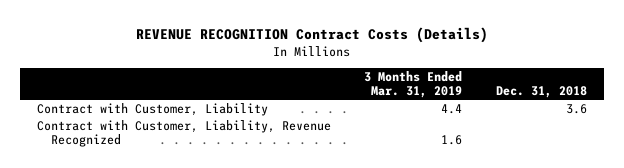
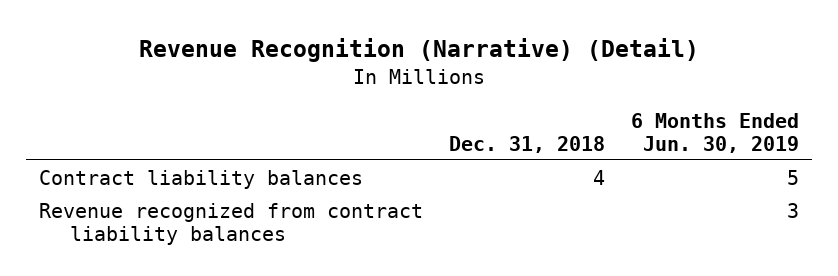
- REVENUE RECOGNITION Contract Costs (Details)
+ Revenue Recognition (Narrative) (Detail)
- | 3 Months Ended Mar. 31, 2019 | Dec. 31, 2018
+ | Dec. 31, 2018 | 6 Months Ended Jun. 30, 2019
- Contract with Customer, Liability | 4.4 | 3.6
- Contract with Customer, Liability, Revenue Recognized | 1.6 |
+ Contract liability balances | 4 | 5
+ Revenue recognized from contract liability balances | | 3

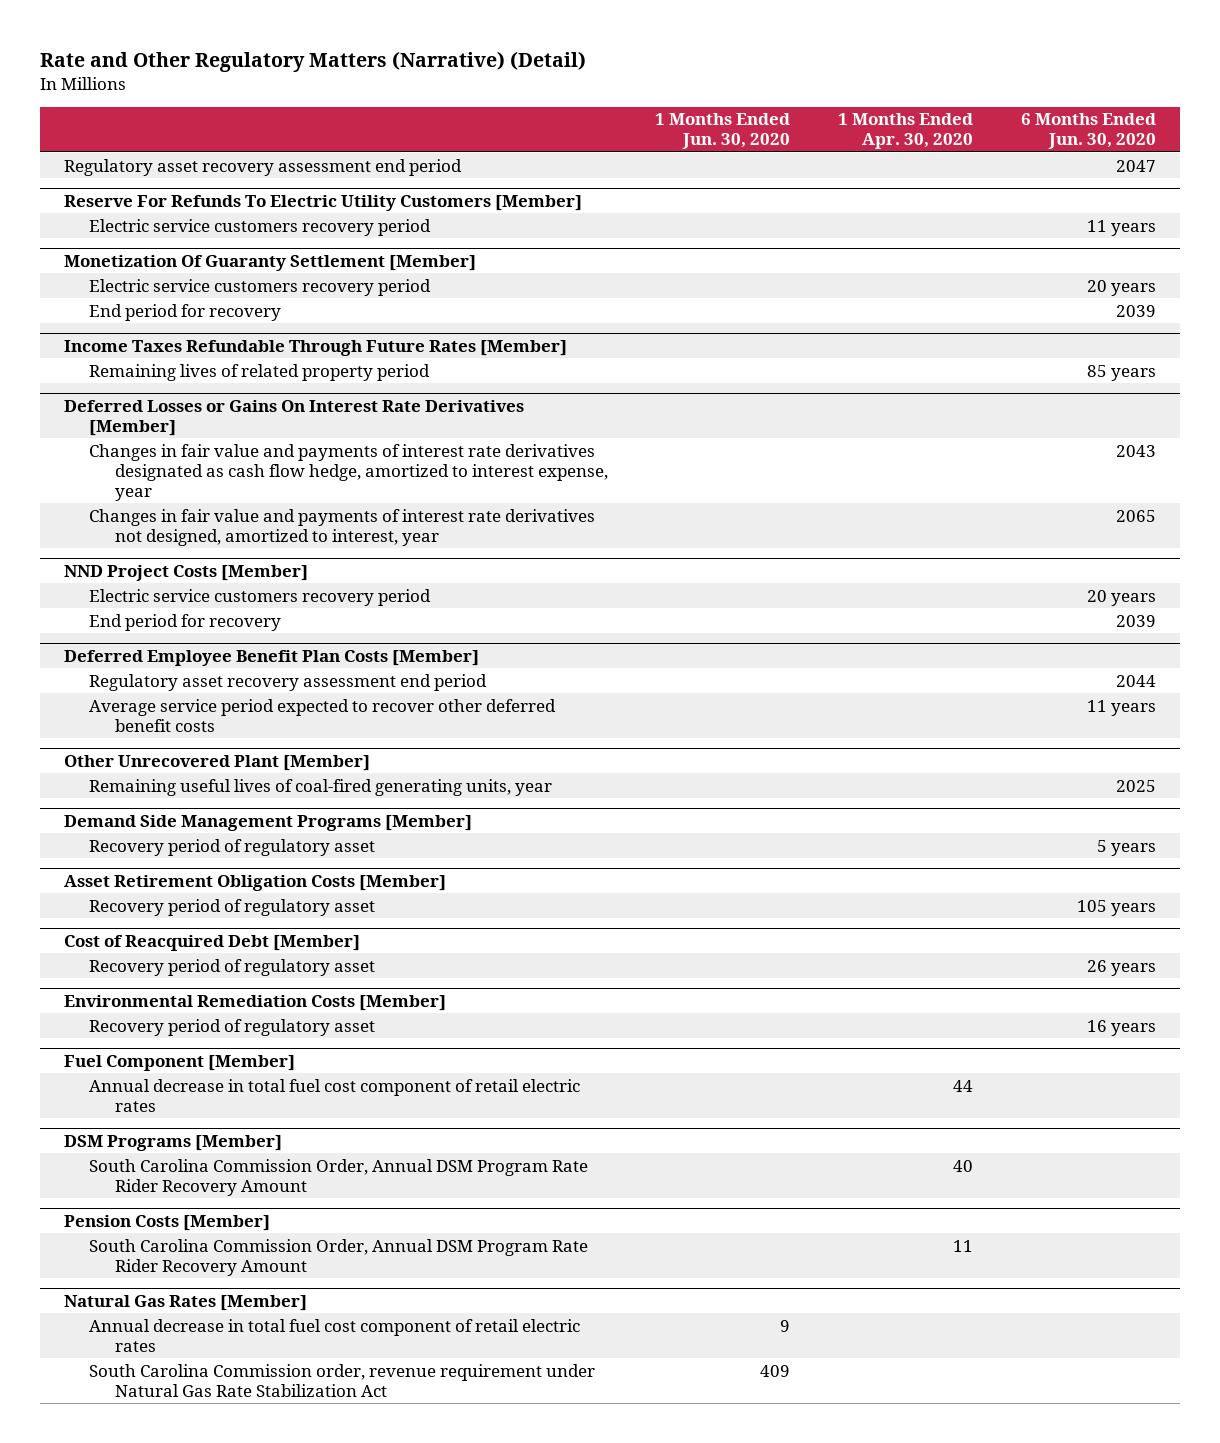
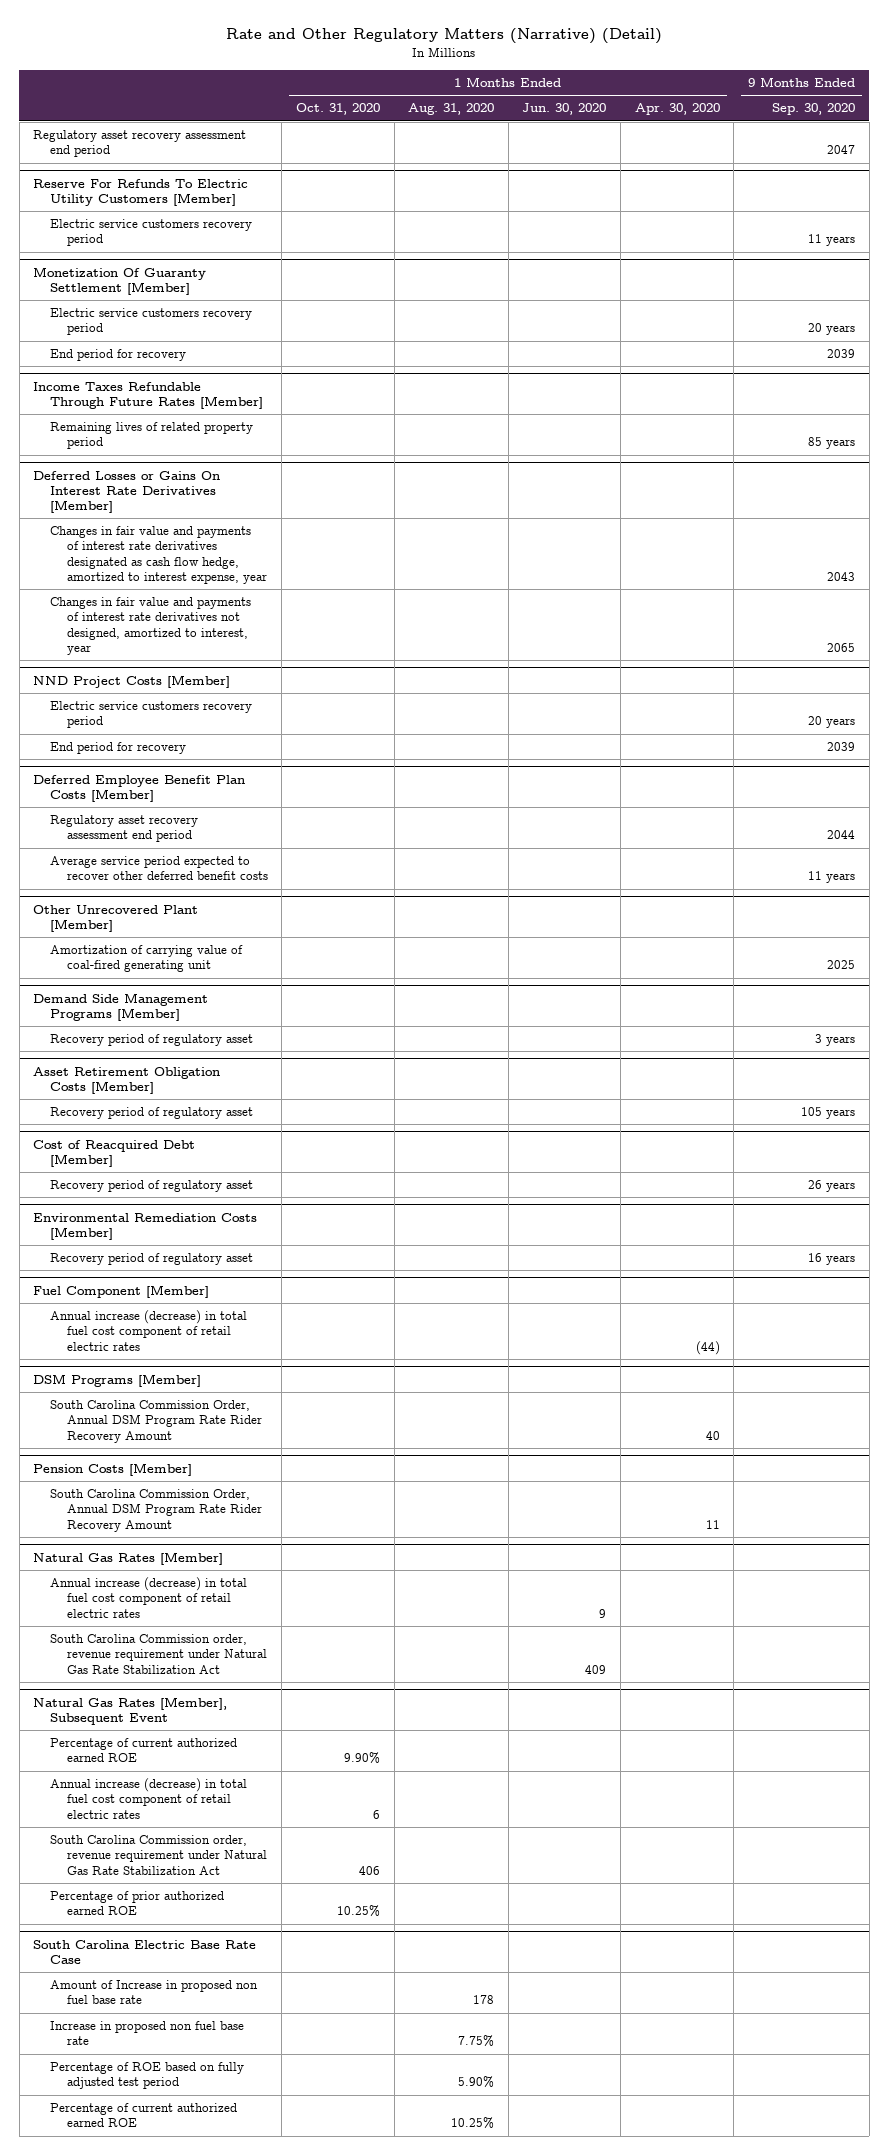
- | 1 Months Ended Jun. 30, 2020 | 1 Months Ended Apr. 30, 2020 | 6 Months Ended Jun. 30, 2020
+ | 1 Months Ended Oct. 31, 2020 | 1 Months Ended Aug. 31, 2020 | 1 Months Ended Jun. 30, 2020 | 1 Months Ended Apr. 30, 2020 | 9 Months Ended Sep. 30, 2020
@ Other Unrecovered Plant [Member]
- Remaining useful lives of coal-fired generating units, year | | | 2025
+ Amortization of carrying value of coal-fired generating unit | | | | | 2025
@ Fuel Component [Member]
- Annual decrease in total fuel cost component of retail electric rates | | 44 |
+ Annual increase (decrease) in total fuel cost component of retail electric rates | | | | (44) |
@ Natural Gas Rates [Member]
- Annual decrease in total fuel cost component of retail electric rates | 9 | |
+ Annual increase (decrease) in total fuel cost component of retail electric rates | | | 9 | |
+ Natural Gas Rates [Member], Subsequent Event
+ Percentage of current authorized earned ROE | 9.90% | | | |
+ Annual increase (decrease) in total fuel cost component of retail electric rates | 6 | | | |
+ South Carolina Commission order, revenue requirement under Natural Gas Rate Stabilization Act | 406 | | | |
+ Percentage of prior authorized earned ROE | 10.25% | | | |
+ South Carolina Electric Base Rate Case
+ Amount of Increase in proposed non fuel base rate | | 178 | | |
+ Increase in proposed non fuel base rate | | 7.75% | | |
+ Percentage of ROE based on fully adjusted test period | | 5.90% | | |
+ Percentage of current authorized earned ROE | | 10.25% | | |

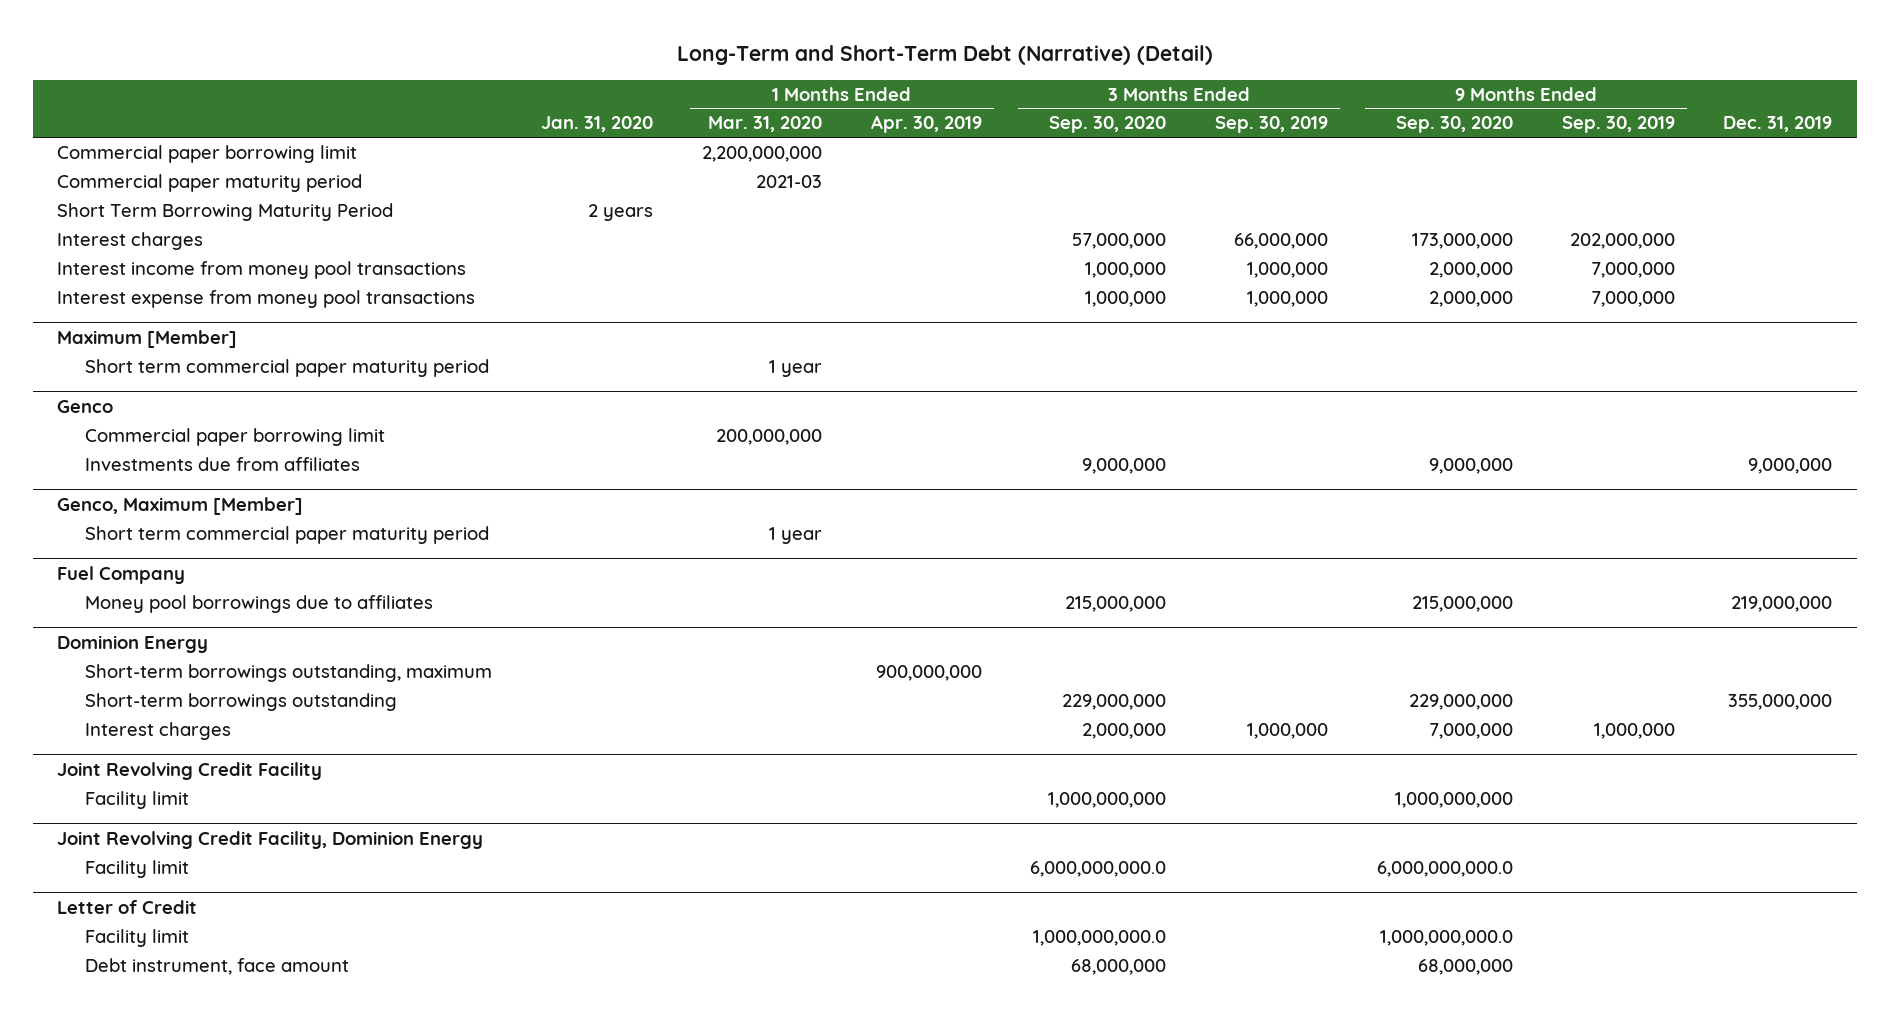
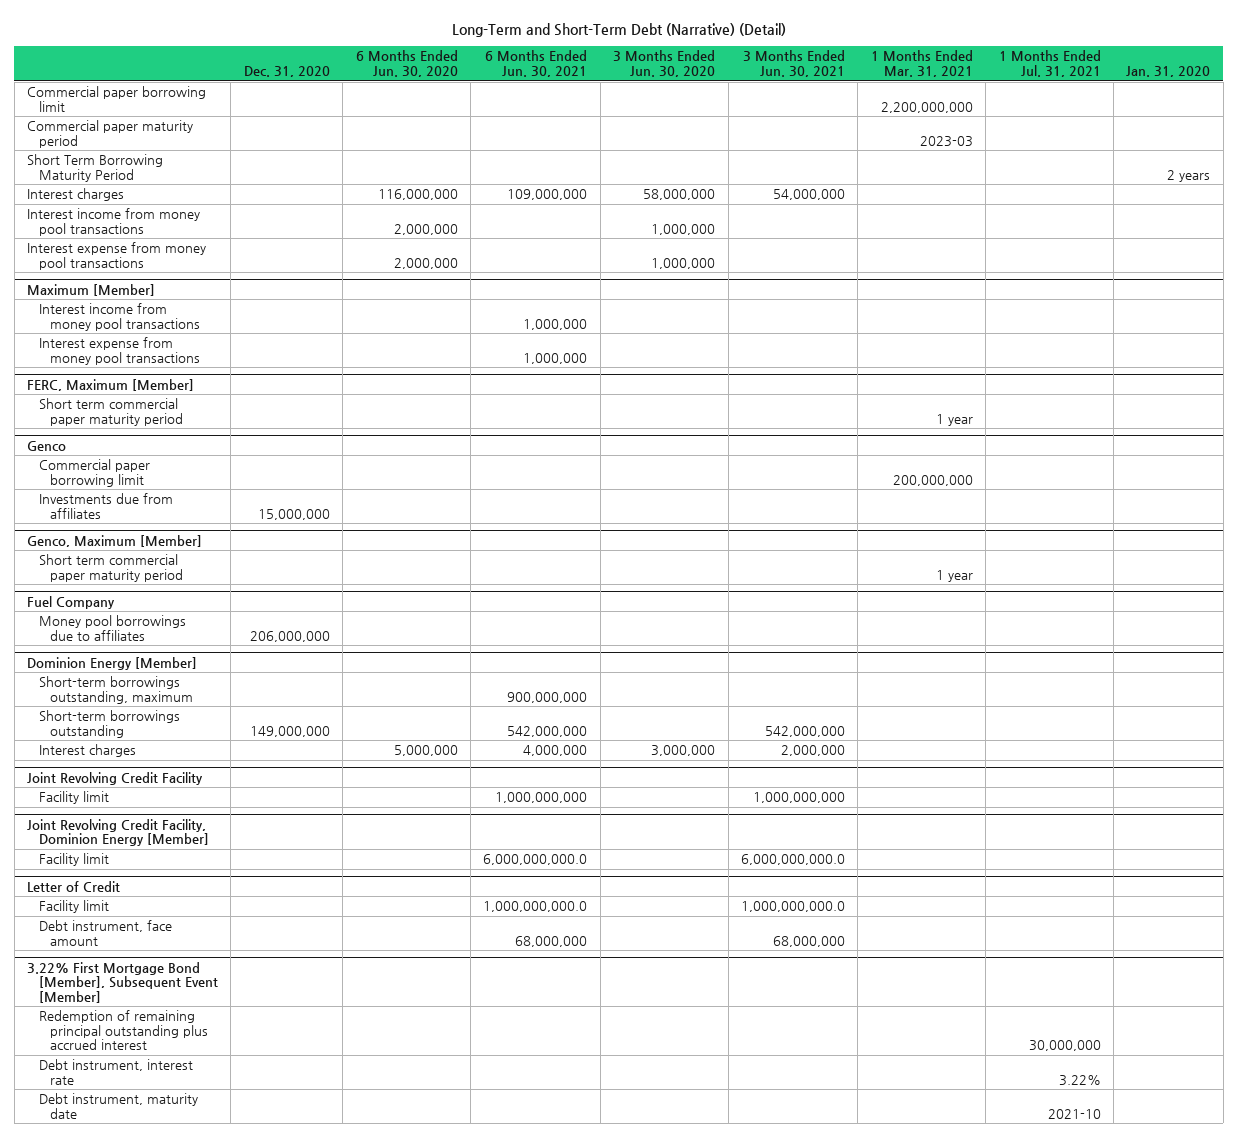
- | Jan. 31, 2020 | 1 Months Ended Mar. 31, 2020 | 1 Months Ended Apr. 30, 2019 | 3 Months Ended Sep. 30, 2020 | 3 Months Ended Sep. 30, 2019 | 9 Months Ended Sep. 30, 2020 | 9 Months Ended Sep. 30, 2019 | Dec. 31, 2019
+ | Dec. 31, 2020 | 6 Months Ended Jun. 30, 2020 | 6 Months Ended Jun. 30, 2021 | 3 Months Ended Jun. 30, 2020 | 3 Months Ended Jun. 30, 2021 | 1 Months Ended Mar. 31, 2021 | 1 Months Ended Jul. 31, 2021 | Jan. 31, 2020
@ Maximum [Member]
- Short term commercial paper maturity period | | 1 year | | | | | |
+ Interest income from money pool transactions | | | 1,000,000 | | | | |
+ Interest expense from money pool transactions | | | 1,000,000 | | | | |
+ FERC, Maximum [Member]
+ Short term commercial paper maturity period | | | | | | 1 year | |
- Dominion Energy
+ Dominion Energy [Member]
- Joint Revolving Credit Facility, Dominion Energy
+ Joint Revolving Credit Facility, Dominion Energy [Member]
+ 3.22% First Mortgage Bond [Member], Subsequent Event [Member]
+ Redemption of remaining principal outstanding plus accrued interest | | | | | | | 30,000,000 |
+ Debt instrument, interest rate | | | | | | | 3.22% |
+ Debt instrument, maturity date | | | | | | | 2021-10 |

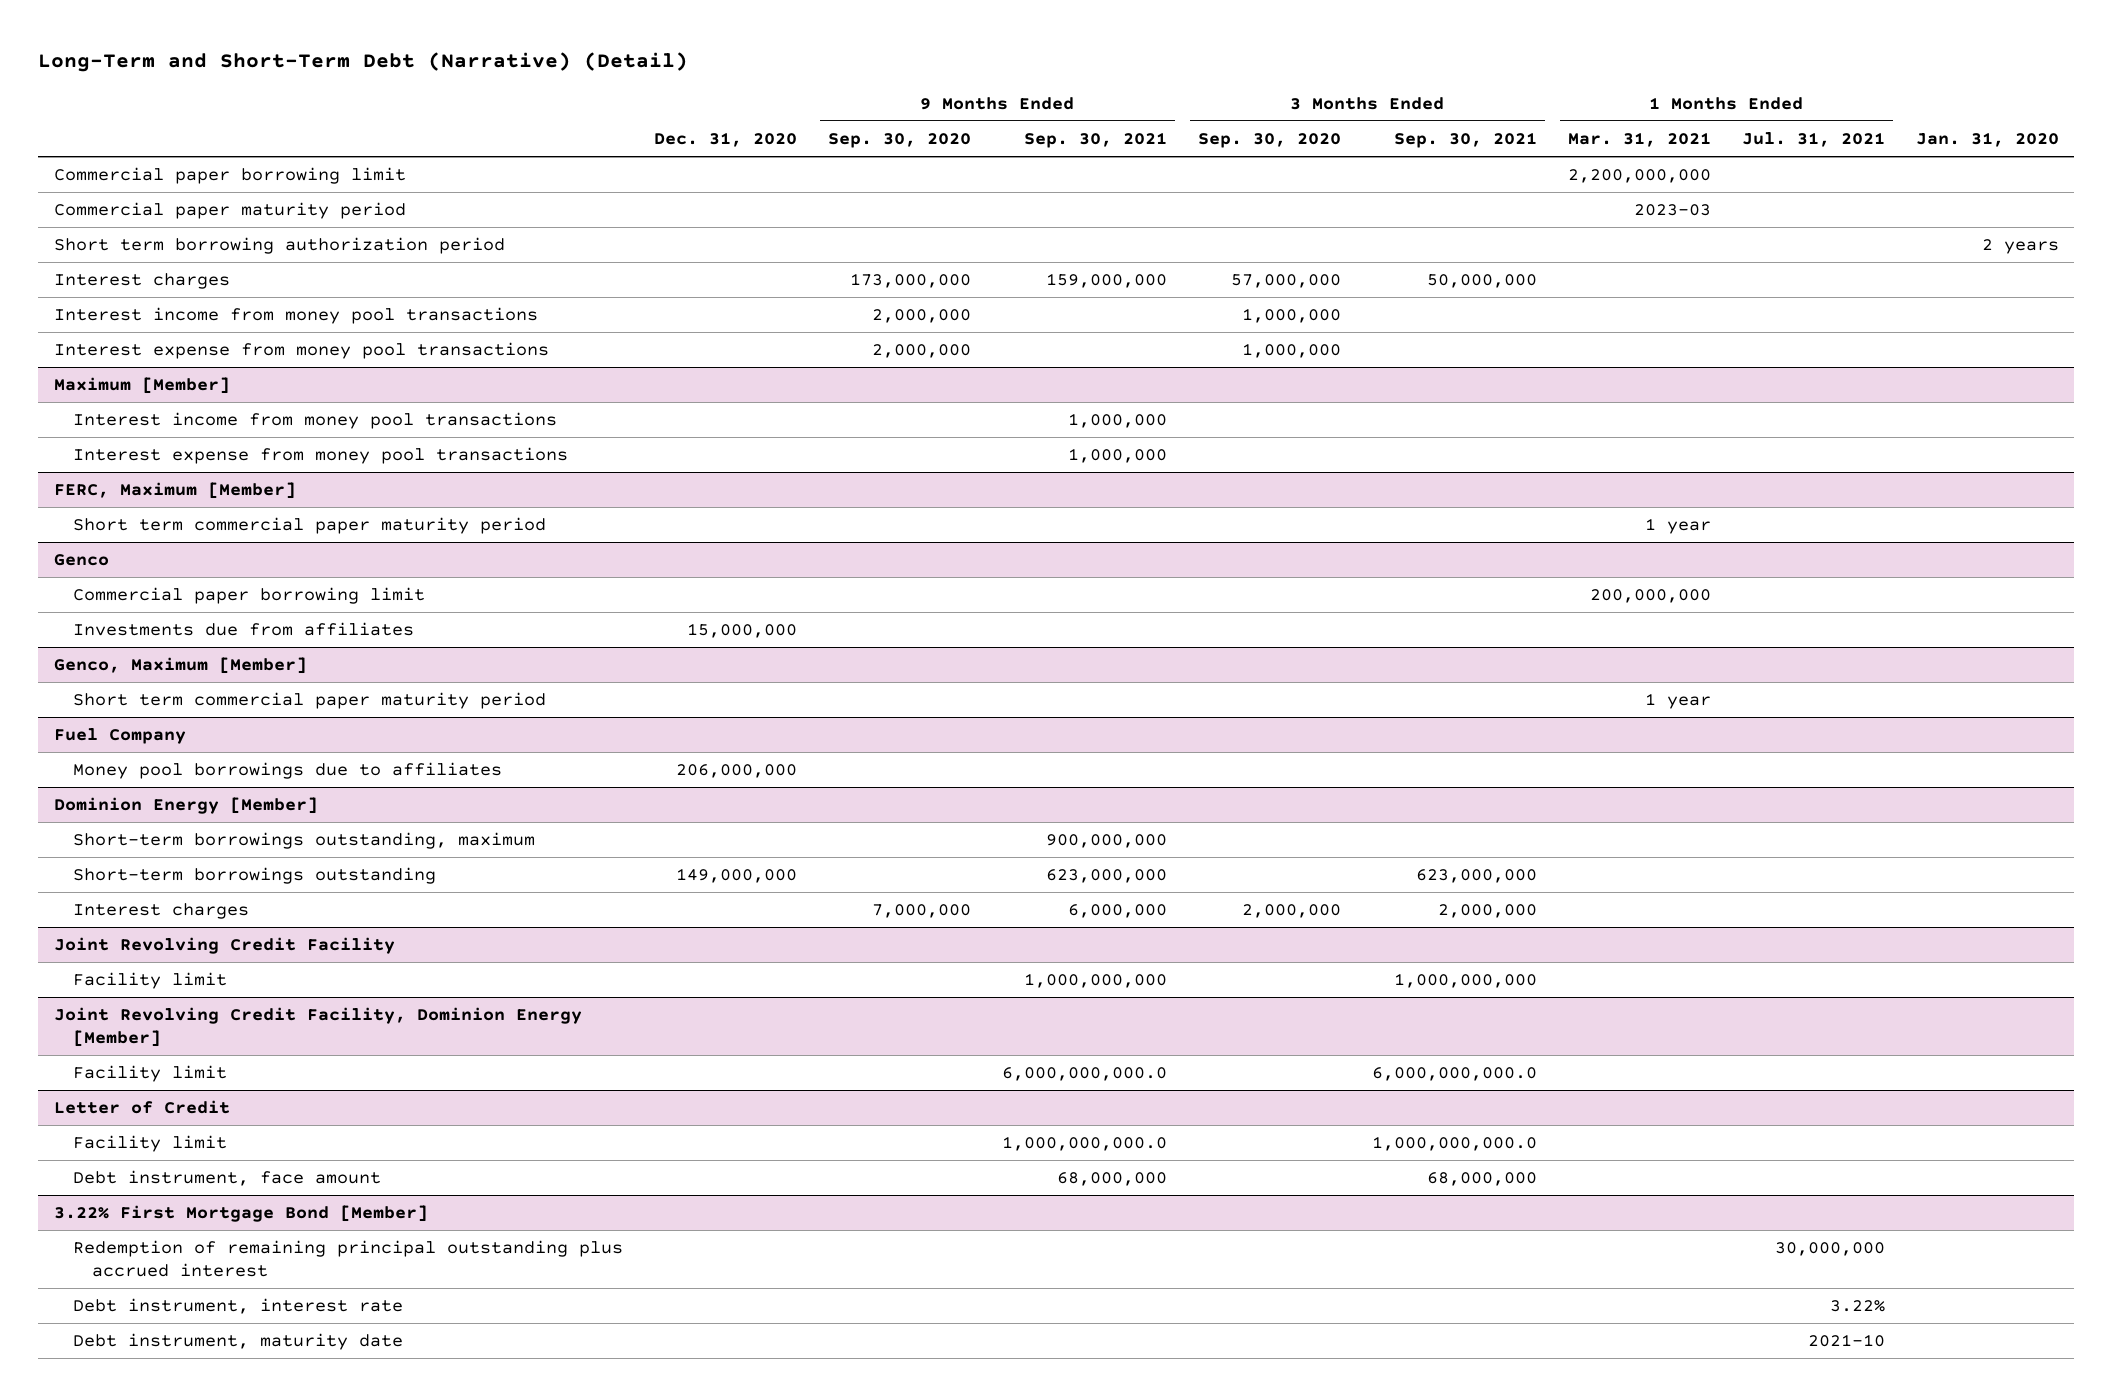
- | Dec. 31, 2020 | 6 Months Ended Jun. 30, 2020 | 6 Months Ended Jun. 30, 2021 | 3 Months Ended Jun. 30, 2020 | 3 Months Ended Jun. 30, 2021 | 1 Months Ended Mar. 31, 2021 | 1 Months Ended Jul. 31, 2021 | Jan. 31, 2020
+ | Dec. 31, 2020 | 9 Months Ended Sep. 30, 2020 | 9 Months Ended Sep. 30, 2021 | 3 Months Ended Sep. 30, 2020 | 3 Months Ended Sep. 30, 2021 | 1 Months Ended Mar. 31, 2021 | 1 Months Ended Jul. 31, 2021 | Jan. 31, 2020
- Short Term Borrowing Maturity Period | | | | | | | | 2 years
+ Short term borrowing authorization period | | | | | | | | 2 years
- 3.22% First Mortgage Bond [Member], Subsequent Event [Member]
+ 3.22% First Mortgage Bond [Member]

